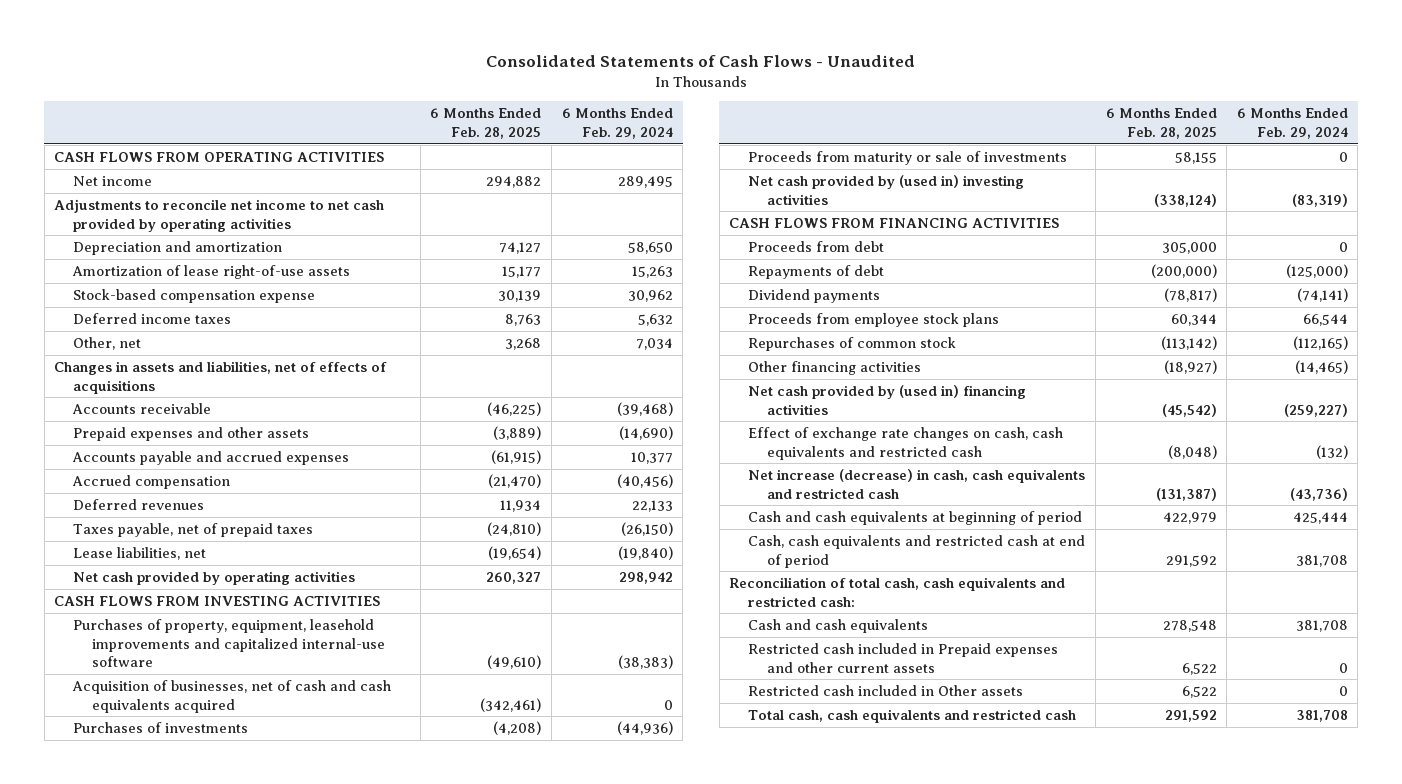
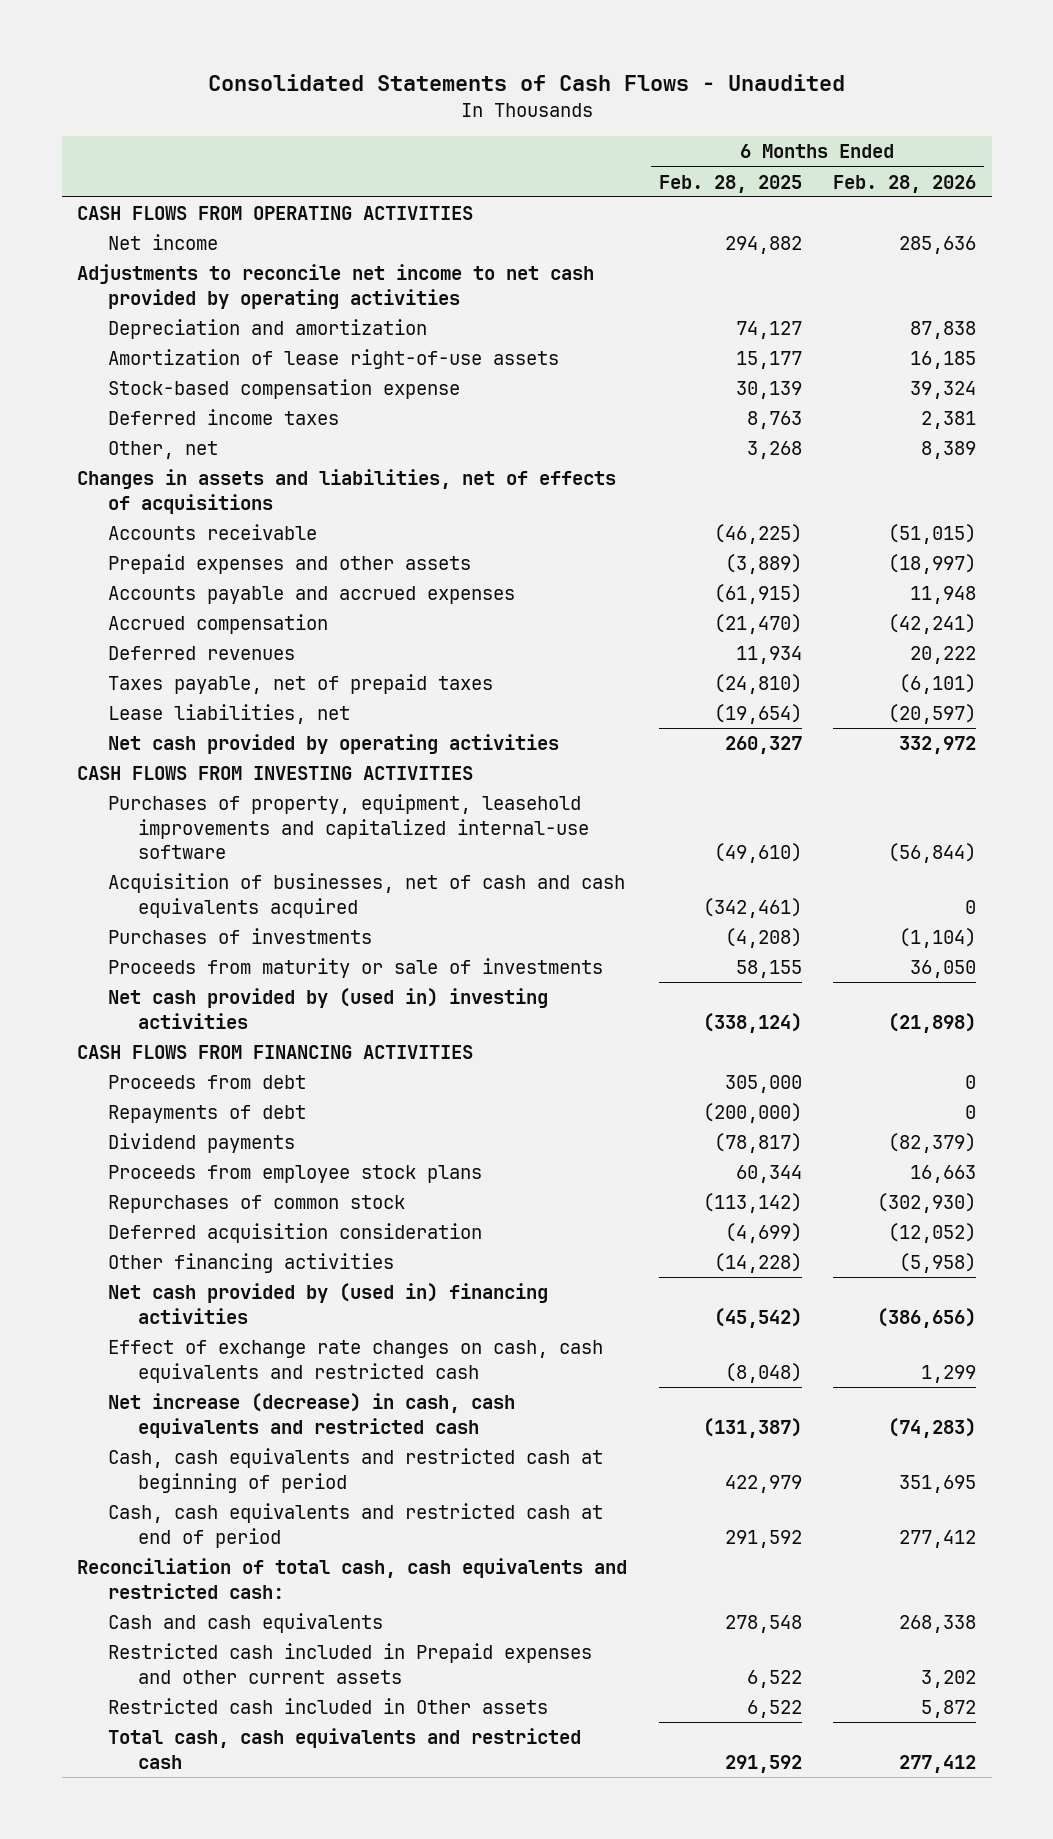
- | 6 Months Ended Feb. 28, 2025 | 6 Months Ended Feb. 29, 2024
+ | 6 Months Ended Feb. 28, 2025 | 6 Months Ended Feb. 28, 2026
- Other financing activities | (18,927) | (14,465)
+ Deferred acquisition consideration | (4,699) | (12,052)
+ Other financing activities | (14,228) | (5,958)
- Cash and cash equivalents at beginning of period | 422,979 | 425,444
+ Cash, cash equivalents and restricted cash at beginning of period | 422,979 | 351,695

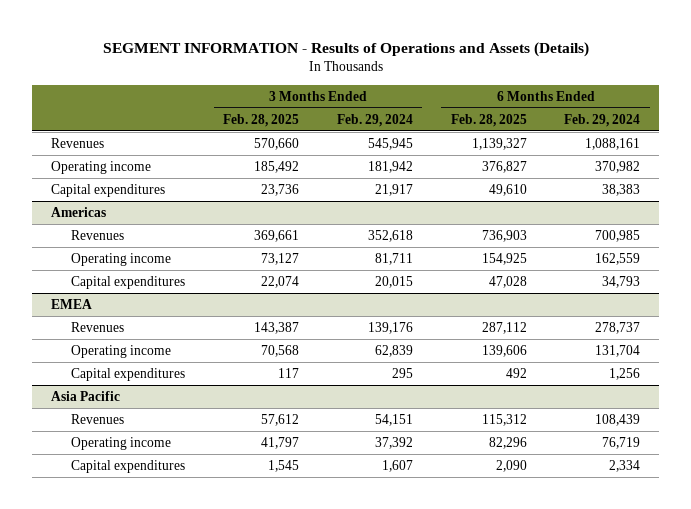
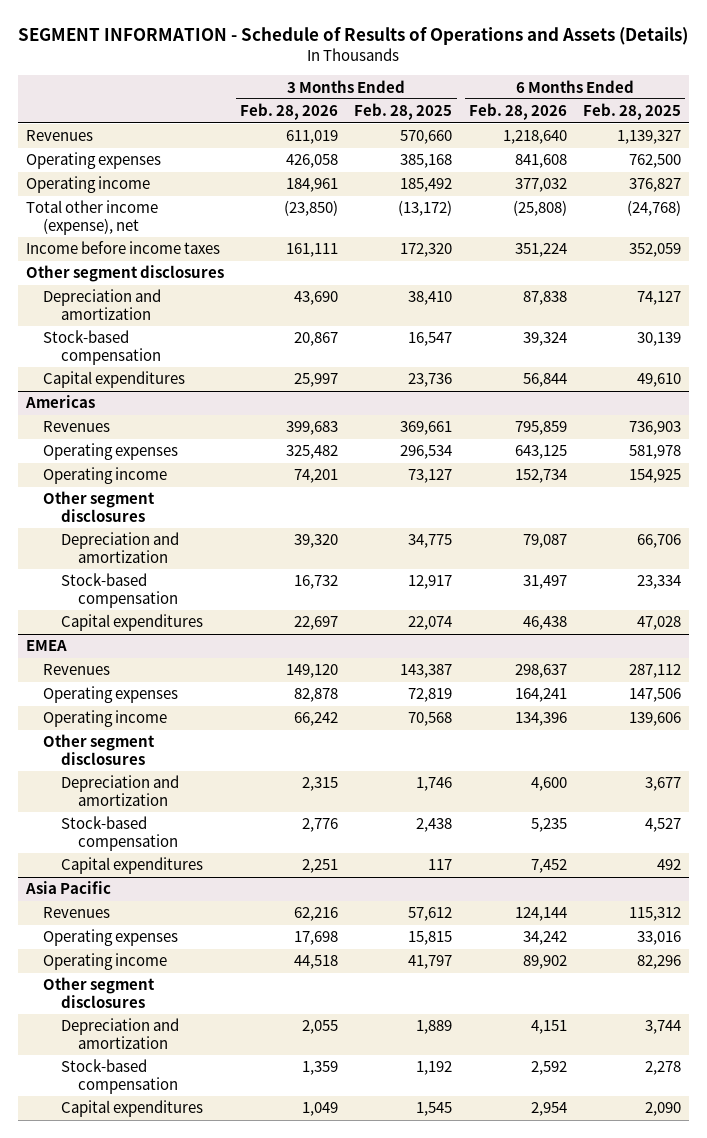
- SEGMENT INFORMATION - Results of Operations and Assets (Details)
+ SEGMENT INFORMATION - Schedule of Results of Operations and Assets (Details)
- | 3 Months Ended Feb. 28, 2025 | 3 Months Ended Feb. 29, 2024 | 6 Months Ended Feb. 28, 2025 | 6 Months Ended Feb. 29, 2024
+ | 3 Months Ended Feb. 28, 2026 | 3 Months Ended Feb. 28, 2025 | 6 Months Ended Feb. 28, 2026 | 6 Months Ended Feb. 28, 2025
+ Operating expenses | 426,058 | 385,168 | 841,608 | 762,500
+ Total other income (expense), net | (23,850) | (13,172) | (25,808) | (24,768)
+ Income before income taxes | 161,111 | 172,320 | 351,224 | 352,059
+ Other segment disclosures
+ Depreciation and amortization | 43,690 | 38,410 | 87,838 | 74,127
+ Stock-based compensation | 20,867 | 16,547 | 39,324 | 30,139
@ Americas
+ Operating expenses | 325,482 | 296,534 | 643,125 | 581,978
+ Other segment disclosures
+ Depreciation and amortization | 39,320 | 34,775 | 79,087 | 66,706
+ Stock-based compensation | 16,732 | 12,917 | 31,497 | 23,334
@ EMEA
+ Operating expenses | 82,878 | 72,819 | 164,241 | 147,506
+ Other segment disclosures
+ Depreciation and amortization | 2,315 | 1,746 | 4,600 | 3,677
+ Stock-based compensation | 2,776 | 2,438 | 5,235 | 4,527
@ Asia Pacific
+ Operating expenses | 17,698 | 15,815 | 34,242 | 33,016
+ Other segment disclosures
+ Depreciation and amortization | 2,055 | 1,889 | 4,151 | 3,744
+ Stock-based compensation | 1,359 | 1,192 | 2,592 | 2,278

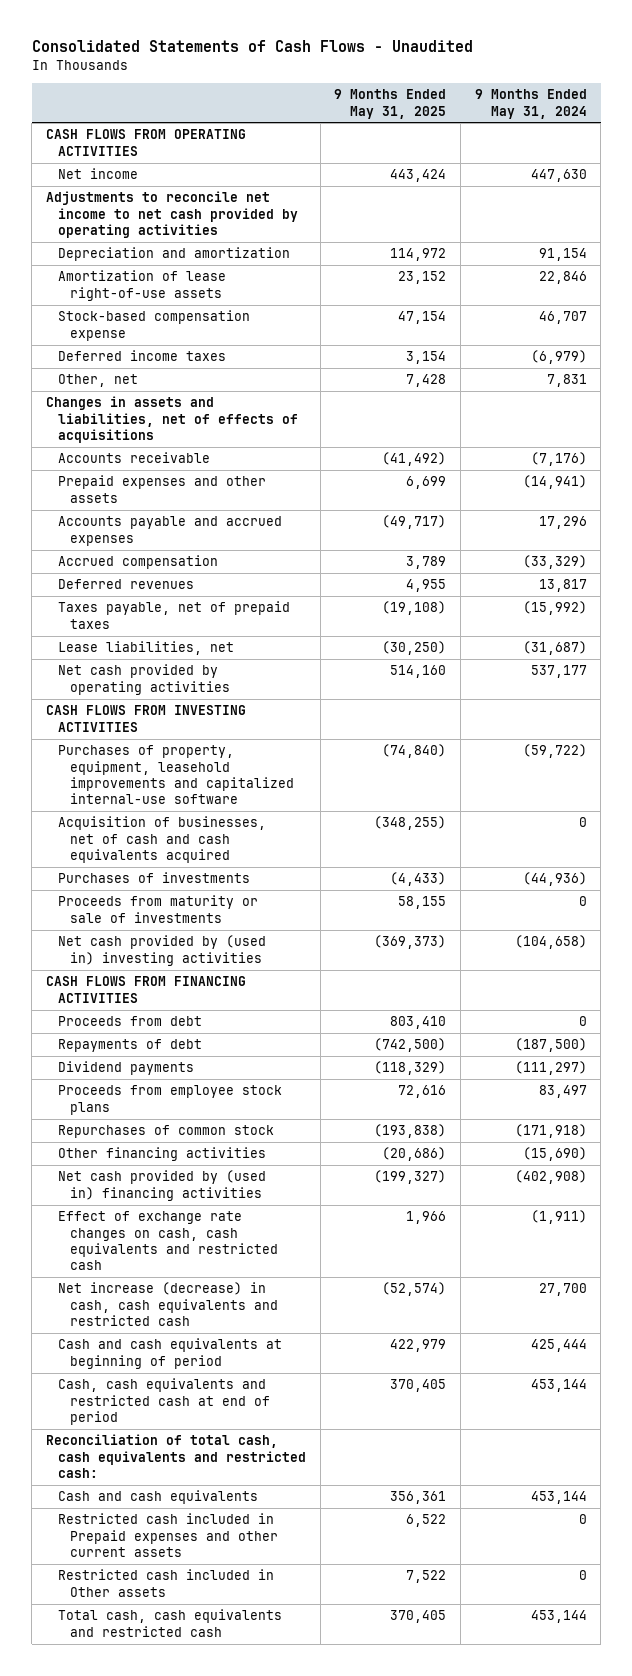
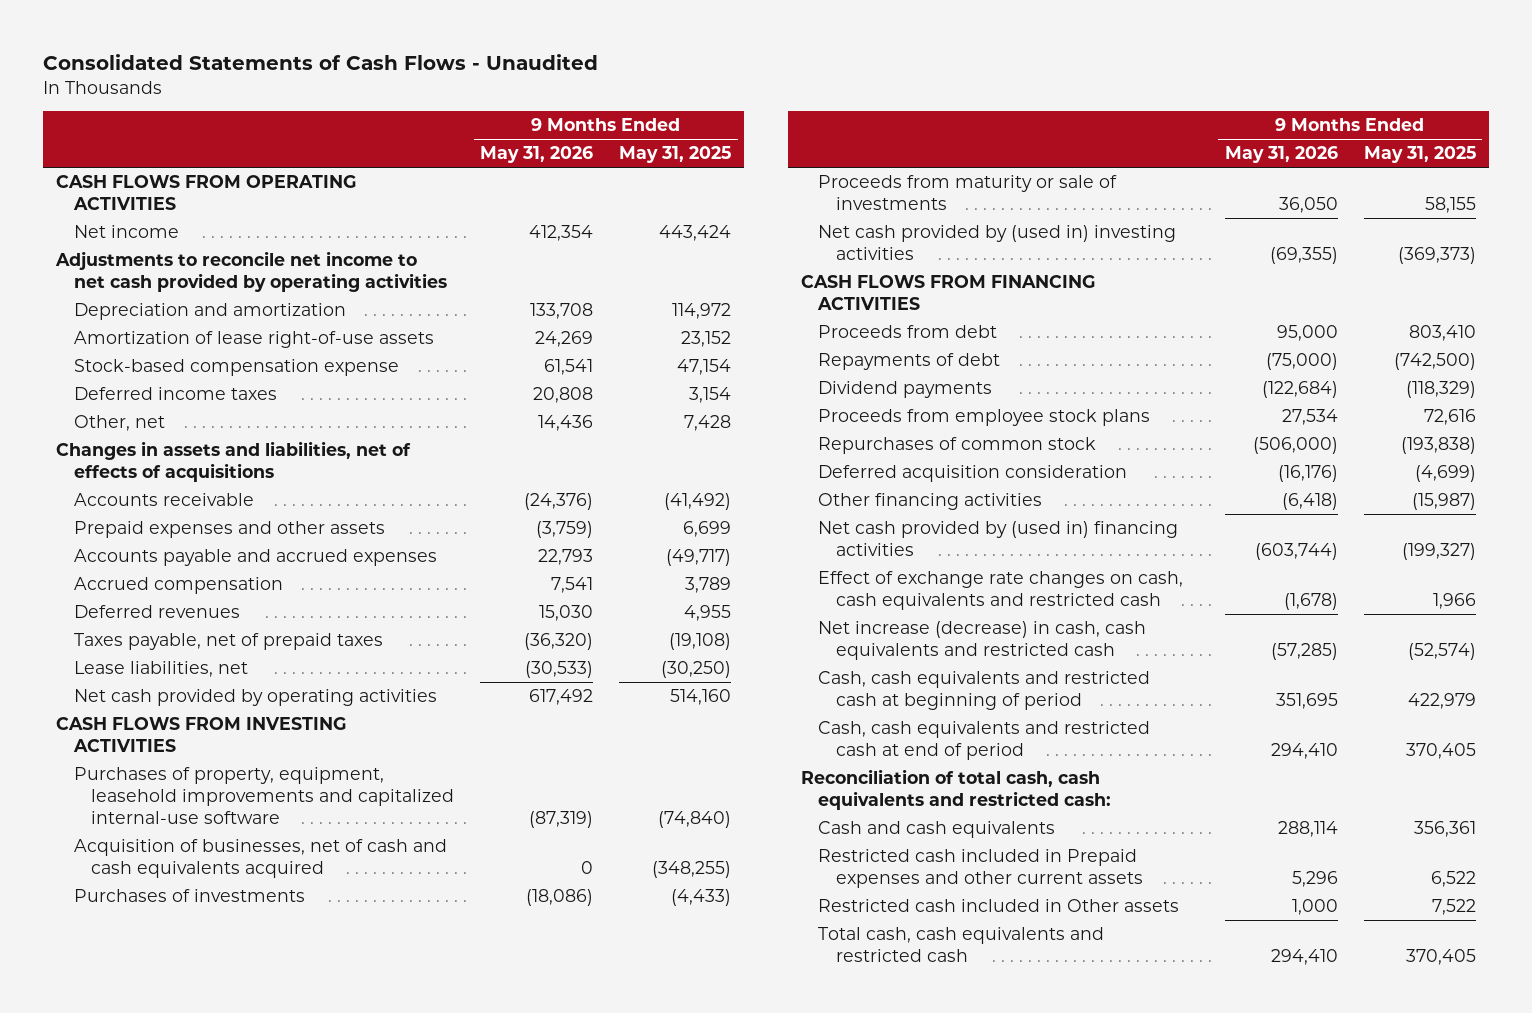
- | 9 Months Ended May 31, 2025 | 9 Months Ended May 31, 2024
+ | 9 Months Ended May 31, 2026 | 9 Months Ended May 31, 2025
- Other financing activities | (20,686) | (15,690)
+ Deferred acquisition consideration | (16,176) | (4,699)
+ Other financing activities | (6,418) | (15,987)
- Cash and cash equivalents at beginning of period | 422,979 | 425,444
+ Cash, cash equivalents and restricted cash at beginning of period | 351,695 | 422,979

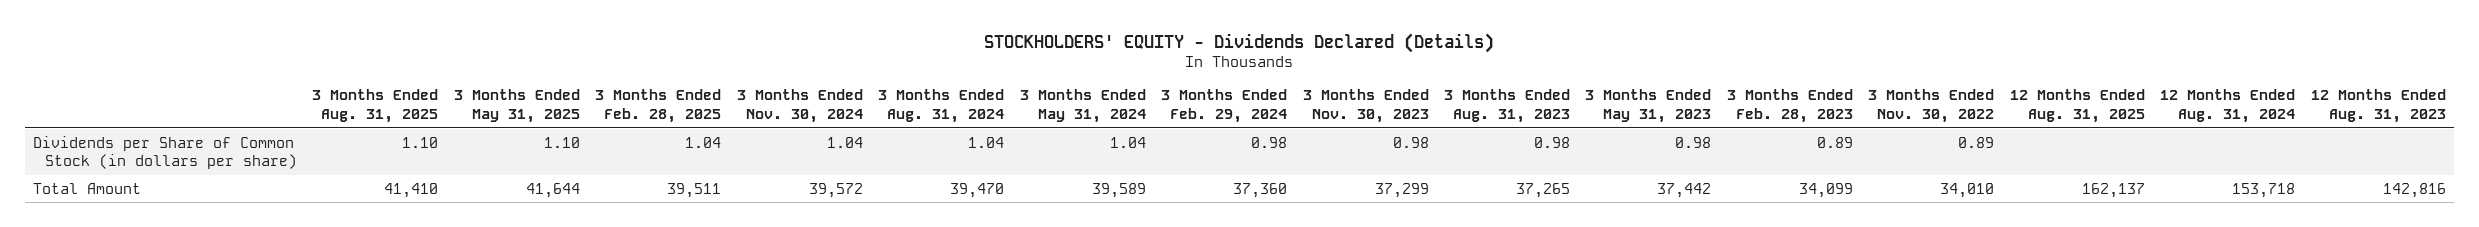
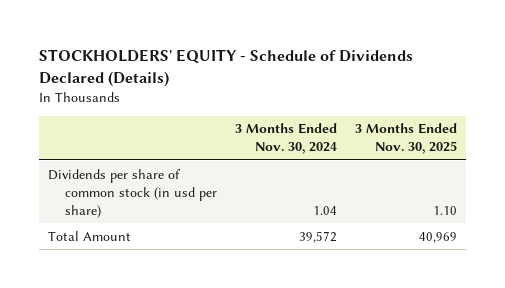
- STOCKHOLDERS' EQUITY - Dividends Declared (Details)
+ STOCKHOLDERS' EQUITY - Schedule of Dividends Declared (Details)
- | 3 Months Ended Aug. 31, 2025 | 3 Months Ended May 31, 2025 | 3 Months Ended Feb. 28, 2025 | 3 Months Ended Nov. 30, 2024 | 3 Months Ended Aug. 31, 2024 | 3 Months Ended May 31, 2024 | 3 Months Ended Feb. 29, 2024 | 3 Months Ended Nov. 30, 2023 | 3 Months Ended Aug. 31, 2023 | 3 Months Ended May 31, 2023 | 3 Months Ended Feb. 28, 2023 | 3 Months Ended Nov. 30, 2022 | 12 Months Ended Aug. 31, 2025 | 12 Months Ended Aug. 31, 2024 | 12 Months Ended Aug. 31, 2023
+ | 3 Months Ended Nov. 30, 2024 | 3 Months Ended Nov. 30, 2025
- Dividends per Share of Common Stock (in dollars per share) | 1.10 | 1.10 | 1.04 | 1.04 | 1.04 | 1.04 | 0.98 | 0.98 | 0.98 | 0.98 | 0.89 | 0.89 | | |
+ Dividends per share of common stock (in usd per share) | 1.04 | 1.10

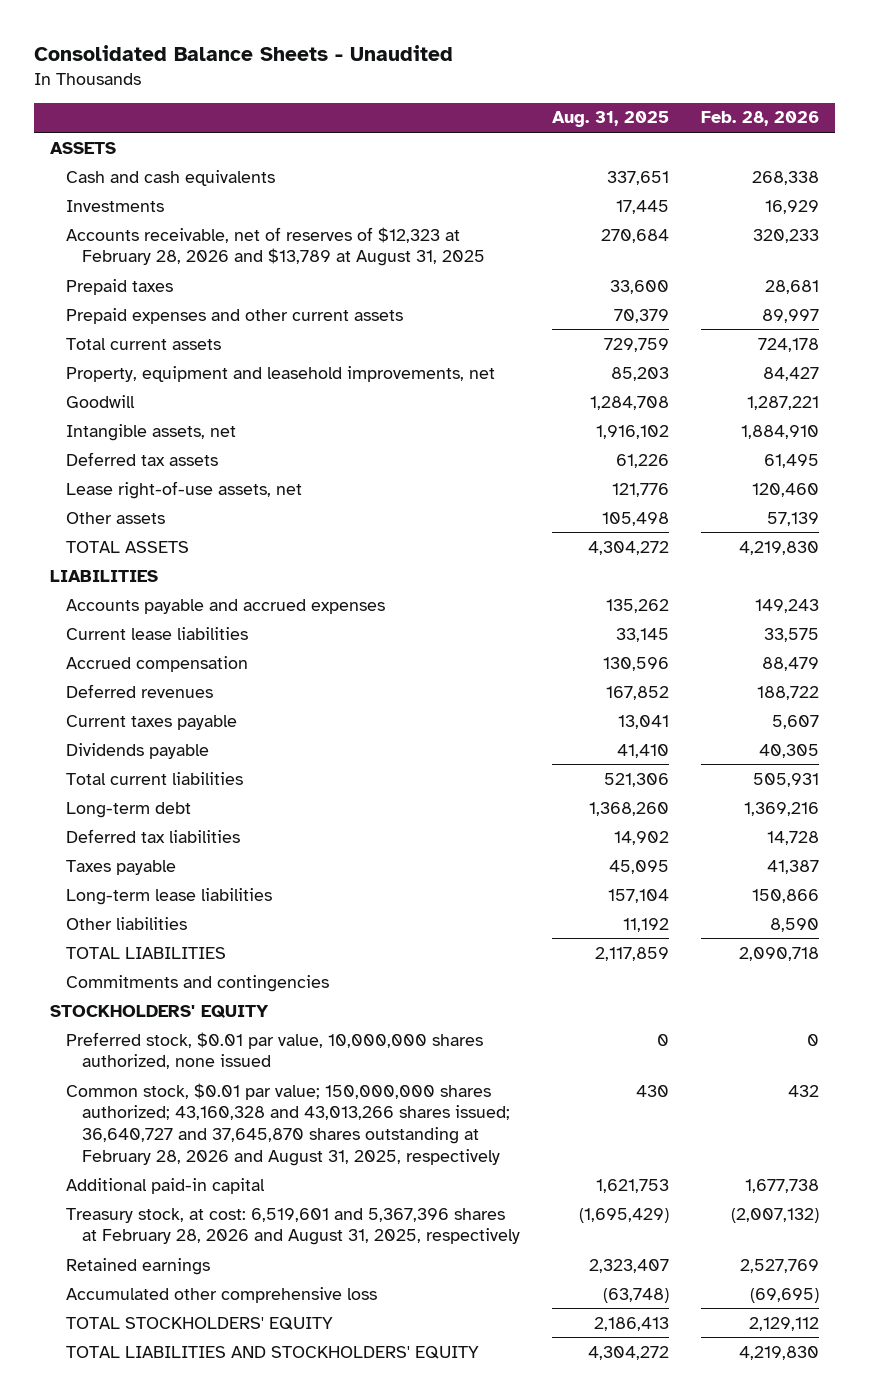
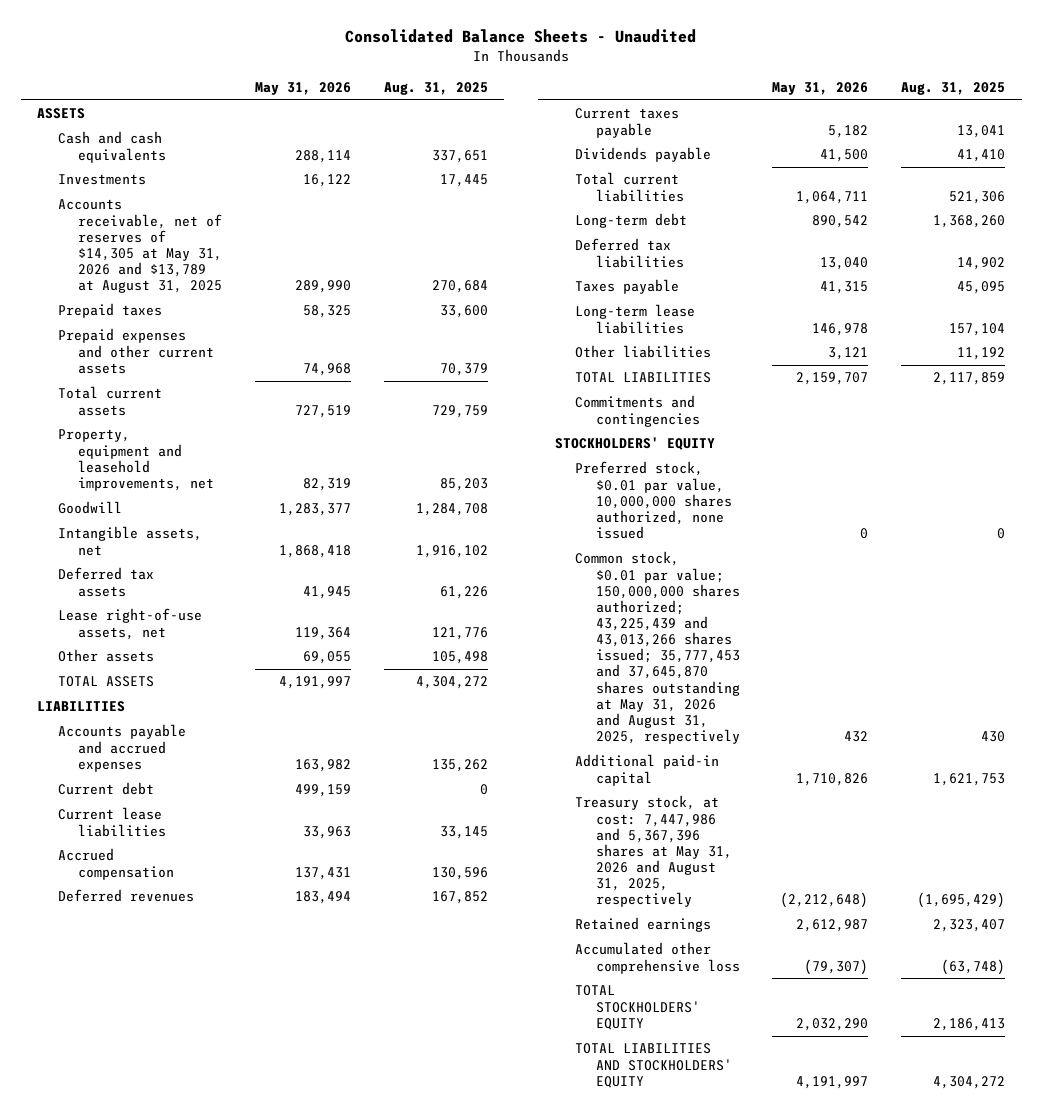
- | Aug. 31, 2025 | Feb. 28, 2026
+ | May 31, 2026 | Aug. 31, 2025
- Accounts receivable, net of reserves of $12,323 at February 28, 2026 and $13,789 at August 31, 2025 | 270,684 | 320,233
+ Accounts receivable, net of reserves of $14,305 at May 31, 2026 and $13,789 at August 31, 2025 | 289,990 | 270,684
+ Current debt | 499,159 | 0
- Common stock, $0.01 par value; 150,000,000 shares authorized; 43,160,328 and 43,013,266 shares issued; 36,640,727 and 37,645,870 shares outstanding at February 28, 2026 and August 31, 2025, respectively | 430 | 432
+ Common stock, $0.01 par value; 150,000,000 shares authorized; 43,225,439 and 43,013,266 shares issued; 35,777,453 and 37,645,870 shares outstanding at May 31, 2026 and August 31, 2025, respectively | 432 | 430
- Treasury stock, at cost: 6,519,601 and 5,367,396 shares at February 28, 2026 and August 31, 2025, respectively | (1,695,429) | (2,007,132)
+ Treasury stock, at cost: 7,447,986 and 5,367,396 shares at May 31, 2026 and August 31, 2025, respectively | (2,212,648) | (1,695,429)

